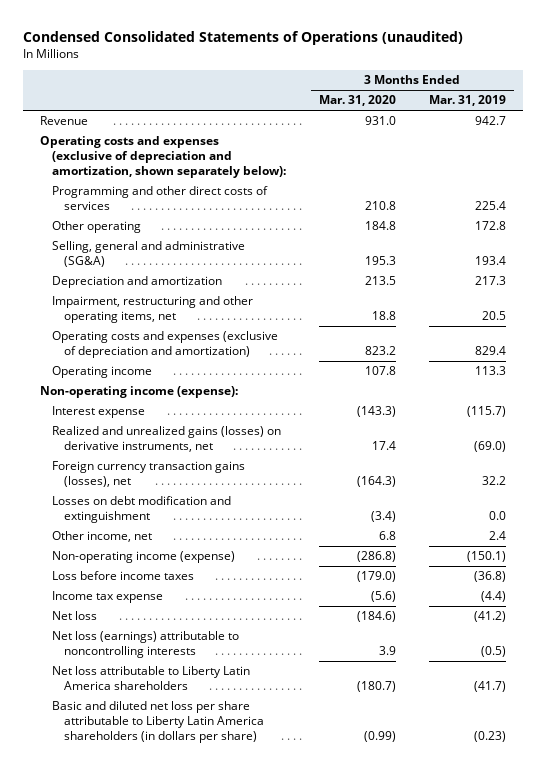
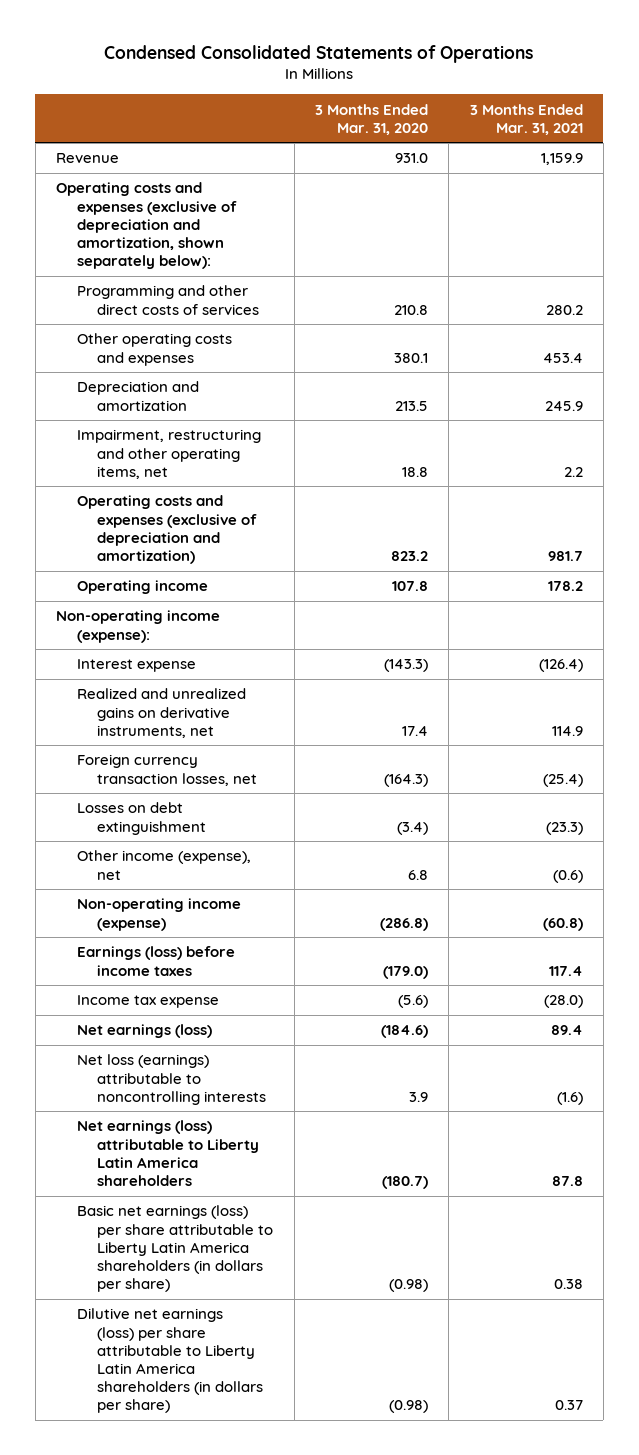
- Condensed Consolidated Statements of Operations (unaudited)
+ Condensed Consolidated Statements of Operations
- | 3 Months Ended Mar. 31, 2020 | 3 Months Ended Mar. 31, 2019
+ | 3 Months Ended Mar. 31, 2020 | 3 Months Ended Mar. 31, 2021
- Other operating | 184.8 | 172.8
- Selling, general and administrative (SG&A) | 195.3 | 193.4
+ Other operating costs and expenses | 380.1 | 453.4
- Realized and unrealized gains (losses) on derivative instruments, net | 17.4 | (69.0)
- Foreign currency transaction gains (losses), net | (164.3) | 32.2
- Losses on debt modification and extinguishment | (3.4) | 0.0
- Other income, net | 6.8 | 2.4
+ Realized and unrealized gains on derivative instruments, net | 17.4 | 114.9
+ Foreign currency transaction losses, net | (164.3) | (25.4)
+ Losses on debt extinguishment | (3.4) | (23.3)
+ Other income (expense), net | 6.8 | (0.6)
- Loss before income taxes | (179.0) | (36.8)
+ Earnings (loss) before income taxes | (179.0) | 117.4
- Net loss | (184.6) | (41.2)
+ Net earnings (loss) | (184.6) | 89.4
- Net loss attributable to Liberty Latin America shareholders | (180.7) | (41.7)
- Basic and diluted net loss per share attributable to Liberty Latin America shareholders (in dollars per share) | (0.99) | (0.23)
+ Net earnings (loss) attributable to Liberty Latin America shareholders | (180.7) | 87.8
+ Basic net earnings (loss) per share attributable to Liberty Latin America shareholders (in dollars per share) | (0.98) | 0.38
+ Dilutive net earnings (loss) per share attributable to Liberty Latin America shareholders (in dollars per share) | (0.98) | 0.37

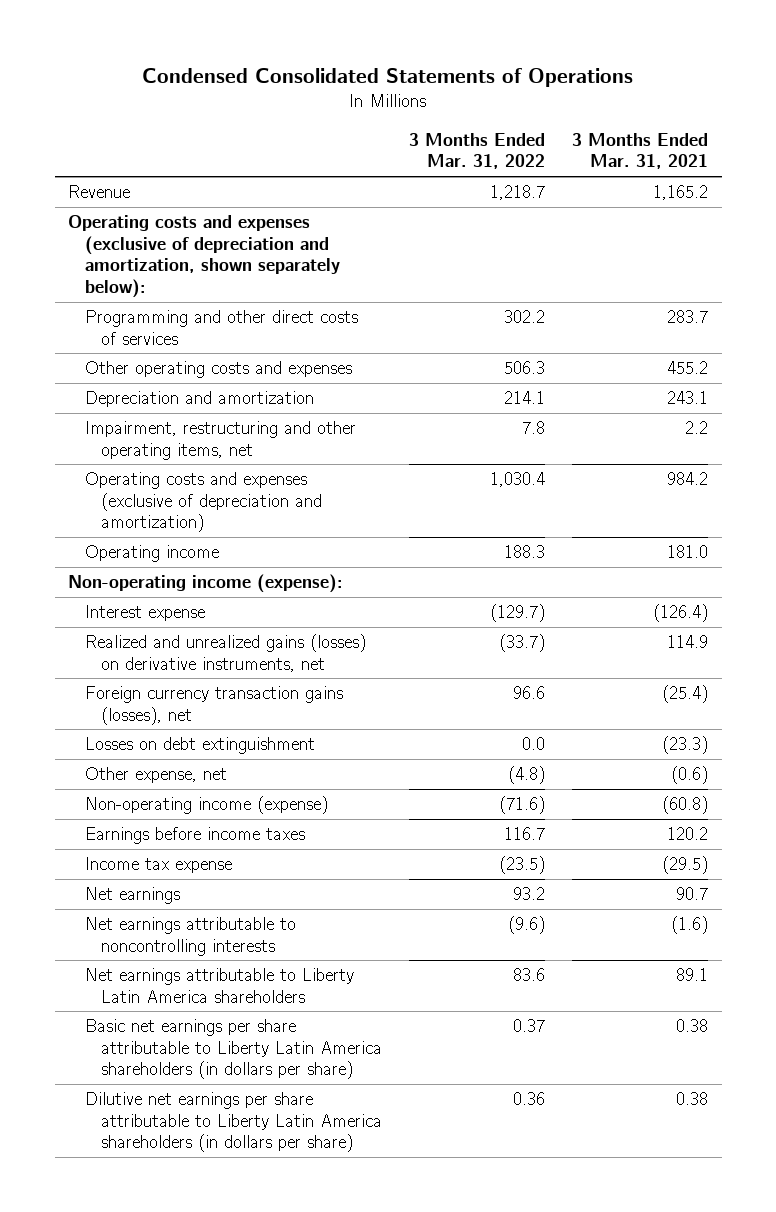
- | 3 Months Ended Mar. 31, 2020 | 3 Months Ended Mar. 31, 2021
+ | 3 Months Ended Mar. 31, 2022 | 3 Months Ended Mar. 31, 2021
- Revenue | 931.0 | 1,159.9
+ Revenue | 1,218.7 | 1,165.2
- Programming and other direct costs of services | 210.8 | 280.2
- Other operating costs and expenses | 380.1 | 453.4
- Depreciation and amortization | 213.5 | 245.9
+ Programming and other direct costs of services | 302.2 | 283.7
+ Other operating costs and expenses | 506.3 | 455.2
+ Depreciation and amortization | 214.1 | 243.1
- Operating costs and expenses (exclusive of depreciation and amortization) | 823.2 | 981.7
- Operating income | 107.8 | 178.2
+ Operating costs and expenses (exclusive of depreciation and amortization) | 1,030.4 | 984.2
+ Operating income | 188.3 | 181.0
- Realized and unrealized gains on derivative instruments, net | 17.4 | 114.9
- Foreign currency transaction losses, net | (164.3) | (25.4)
+ Realized and unrealized gains (losses) on derivative instruments, net | (33.7) | 114.9
+ Foreign currency transaction gains (losses), net | 96.6 | (25.4)
- Other income (expense), net | 6.8 | (0.6)
+ Other expense, net | (4.8) | (0.6)
- Earnings (loss) before income taxes | (179.0) | 117.4
- Income tax expense | (5.6) | (28.0)
- Net earnings (loss) | (184.6) | 89.4
- Net loss (earnings) attributable to noncontrolling interests | 3.9 | (1.6)
- Net earnings (loss) attributable to Liberty Latin America shareholders | (180.7) | 87.8
- Basic net earnings (loss) per share attributable to Liberty Latin America shareholders (in dollars per share) | (0.98) | 0.38
- Dilutive net earnings (loss) per share attributable to Liberty Latin America shareholders (in dollars per share) | (0.98) | 0.37
+ Earnings before income taxes | 116.7 | 120.2
+ Income tax expense | (23.5) | (29.5)
+ Net earnings | 93.2 | 90.7
+ Net earnings attributable to noncontrolling interests | (9.6) | (1.6)
+ Net earnings attributable to Liberty Latin America shareholders | 83.6 | 89.1
+ Basic net earnings per share attributable to Liberty Latin America shareholders (in dollars per share) | 0.37 | 0.38
+ Dilutive net earnings per share attributable to Liberty Latin America shareholders (in dollars per share) | 0.36 | 0.38

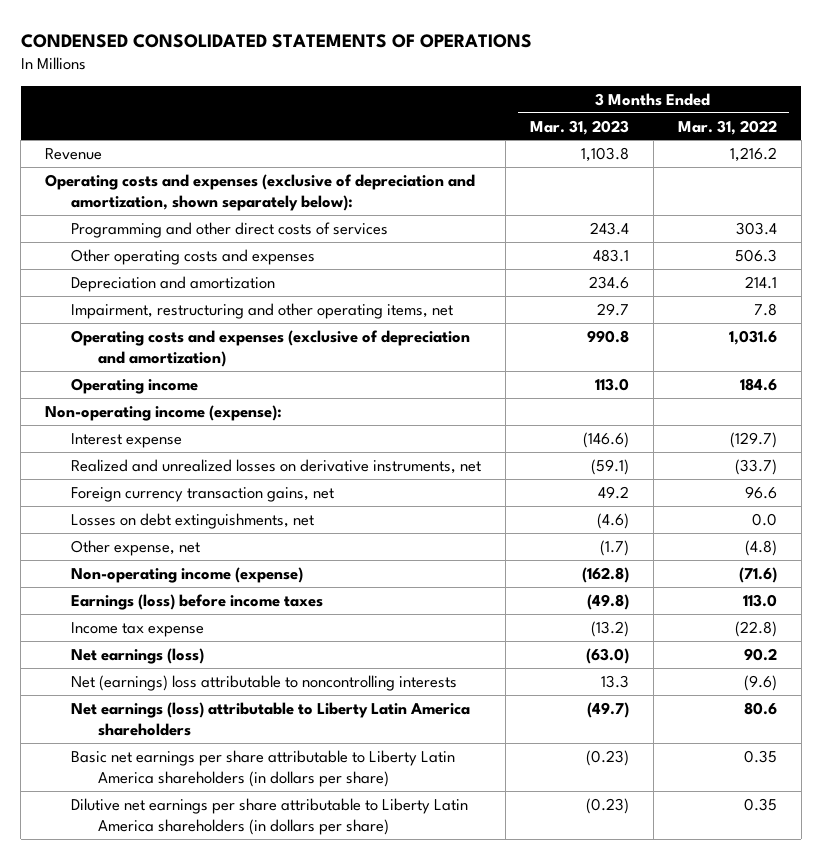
- Condensed Consolidated Statements of Operations
+ CONDENSED CONSOLIDATED STATEMENTS OF OPERATIONS
- | 3 Months Ended Mar. 31, 2022 | 3 Months Ended Mar. 31, 2021
+ | 3 Months Ended Mar. 31, 2023 | 3 Months Ended Mar. 31, 2022
- Revenue | 1,218.7 | 1,165.2
+ Revenue | 1,103.8 | 1,216.2
- Programming and other direct costs of services | 302.2 | 283.7
+ Programming and other direct costs of services | 243.4 | 303.4
- Operating costs and expenses (exclusive of depreciation and amortization) | 1,030.4 | 984.2
- Operating income | 188.3 | 181.0
+ Operating costs and expenses (exclusive of depreciation and amortization) | 990.8 | 1,031.6
+ Operating income | 113.0 | 184.6
- Realized and unrealized gains (losses) on derivative instruments, net | (33.7) | 114.9
- Foreign currency transaction gains (losses), net | 96.6 | (25.4)
- Losses on debt extinguishment | 0.0 | (23.3)
+ Realized and unrealized losses on derivative instruments, net | (59.1) | (33.7)
+ Foreign currency transaction gains, net | 49.2 | 96.6
+ Losses on debt extinguishments, net | (4.6) | 0.0
- Earnings before income taxes | 116.7 | 120.2
- Income tax expense | (23.5) | (29.5)
- Net earnings | 93.2 | 90.7
- Net earnings attributable to noncontrolling interests | (9.6) | (1.6)
- Net earnings attributable to Liberty Latin America shareholders | 83.6 | 89.1
- Basic net earnings per share attributable to Liberty Latin America shareholders (in dollars per share) | 0.37 | 0.38
- Dilutive net earnings per share attributable to Liberty Latin America shareholders (in dollars per share) | 0.36 | 0.38
+ Earnings (loss) before income taxes | (49.8) | 113.0
+ Income tax expense | (13.2) | (22.8)
+ Net earnings (loss) | (63.0) | 90.2
+ Net (earnings) loss attributable to noncontrolling interests | 13.3 | (9.6)
+ Net earnings (loss) attributable to Liberty Latin America shareholders | (49.7) | 80.6
+ Basic net earnings per share attributable to Liberty Latin America shareholders (in dollars per share) | (0.23) | 0.35
+ Dilutive net earnings per share attributable to Liberty Latin America shareholders (in dollars per share) | (0.23) | 0.35

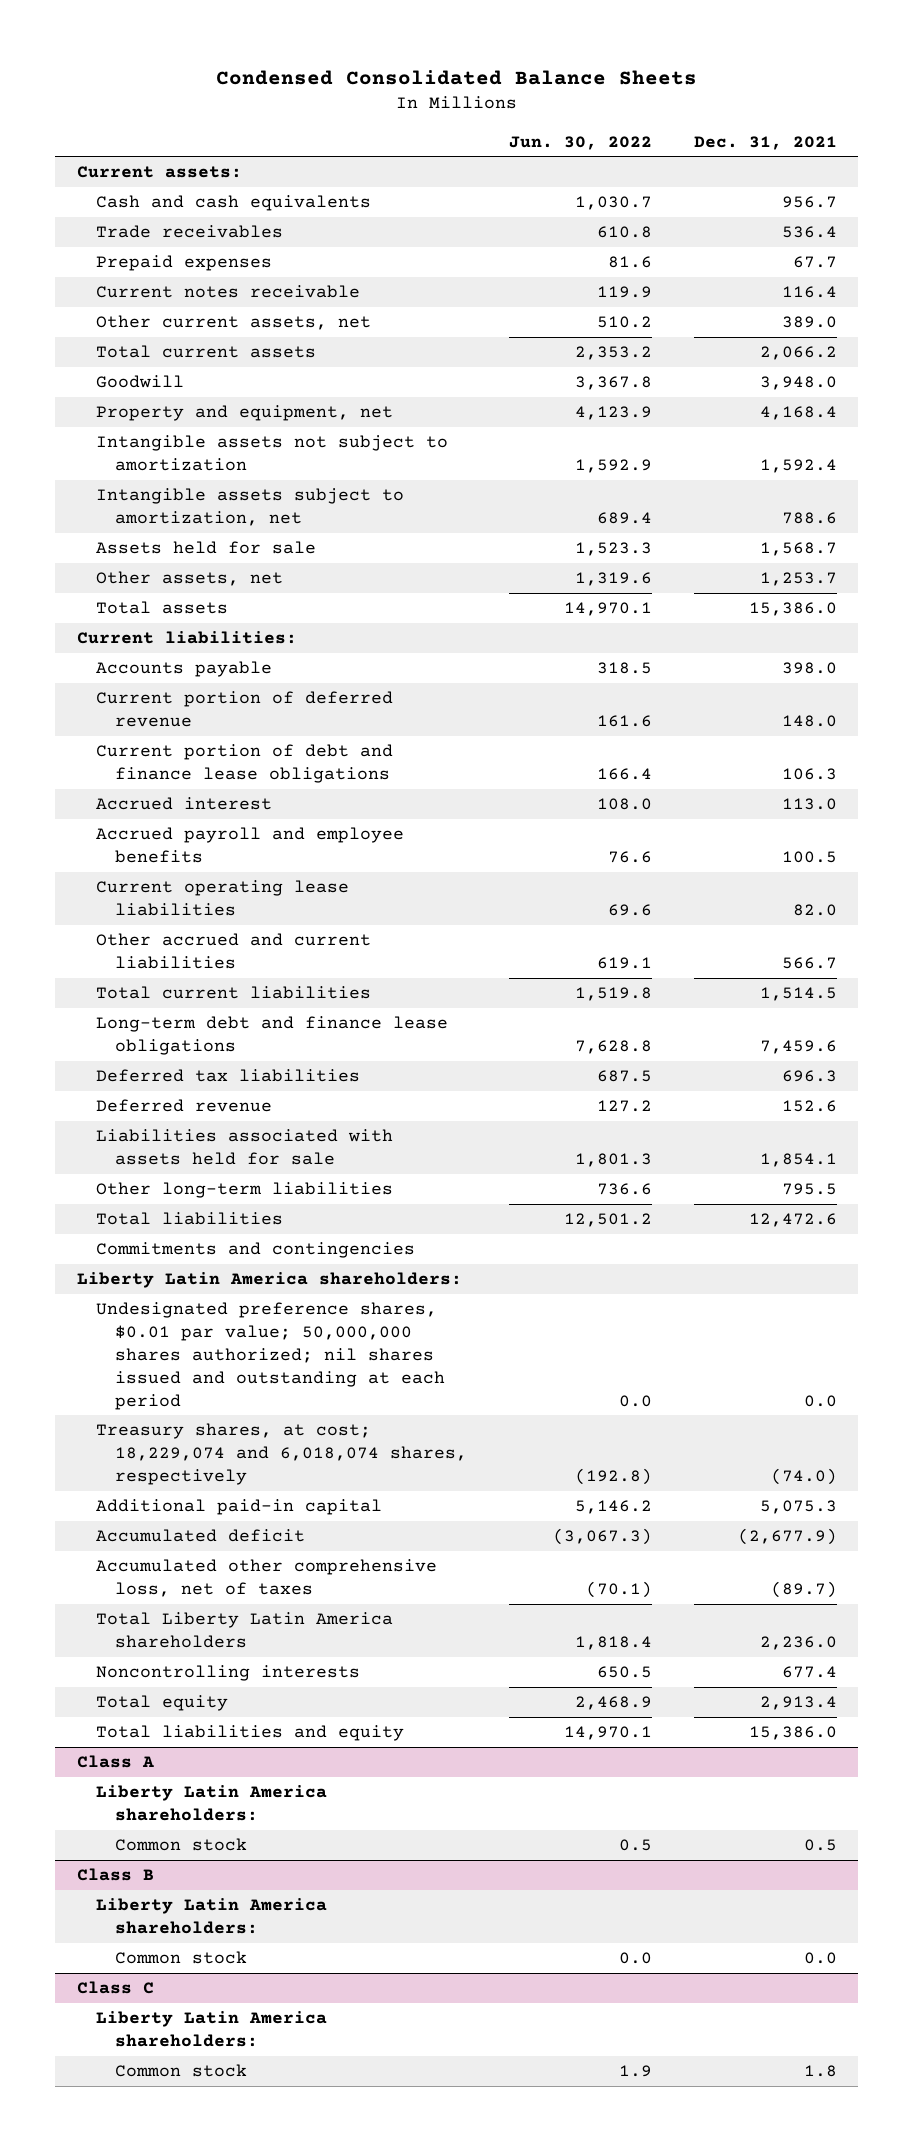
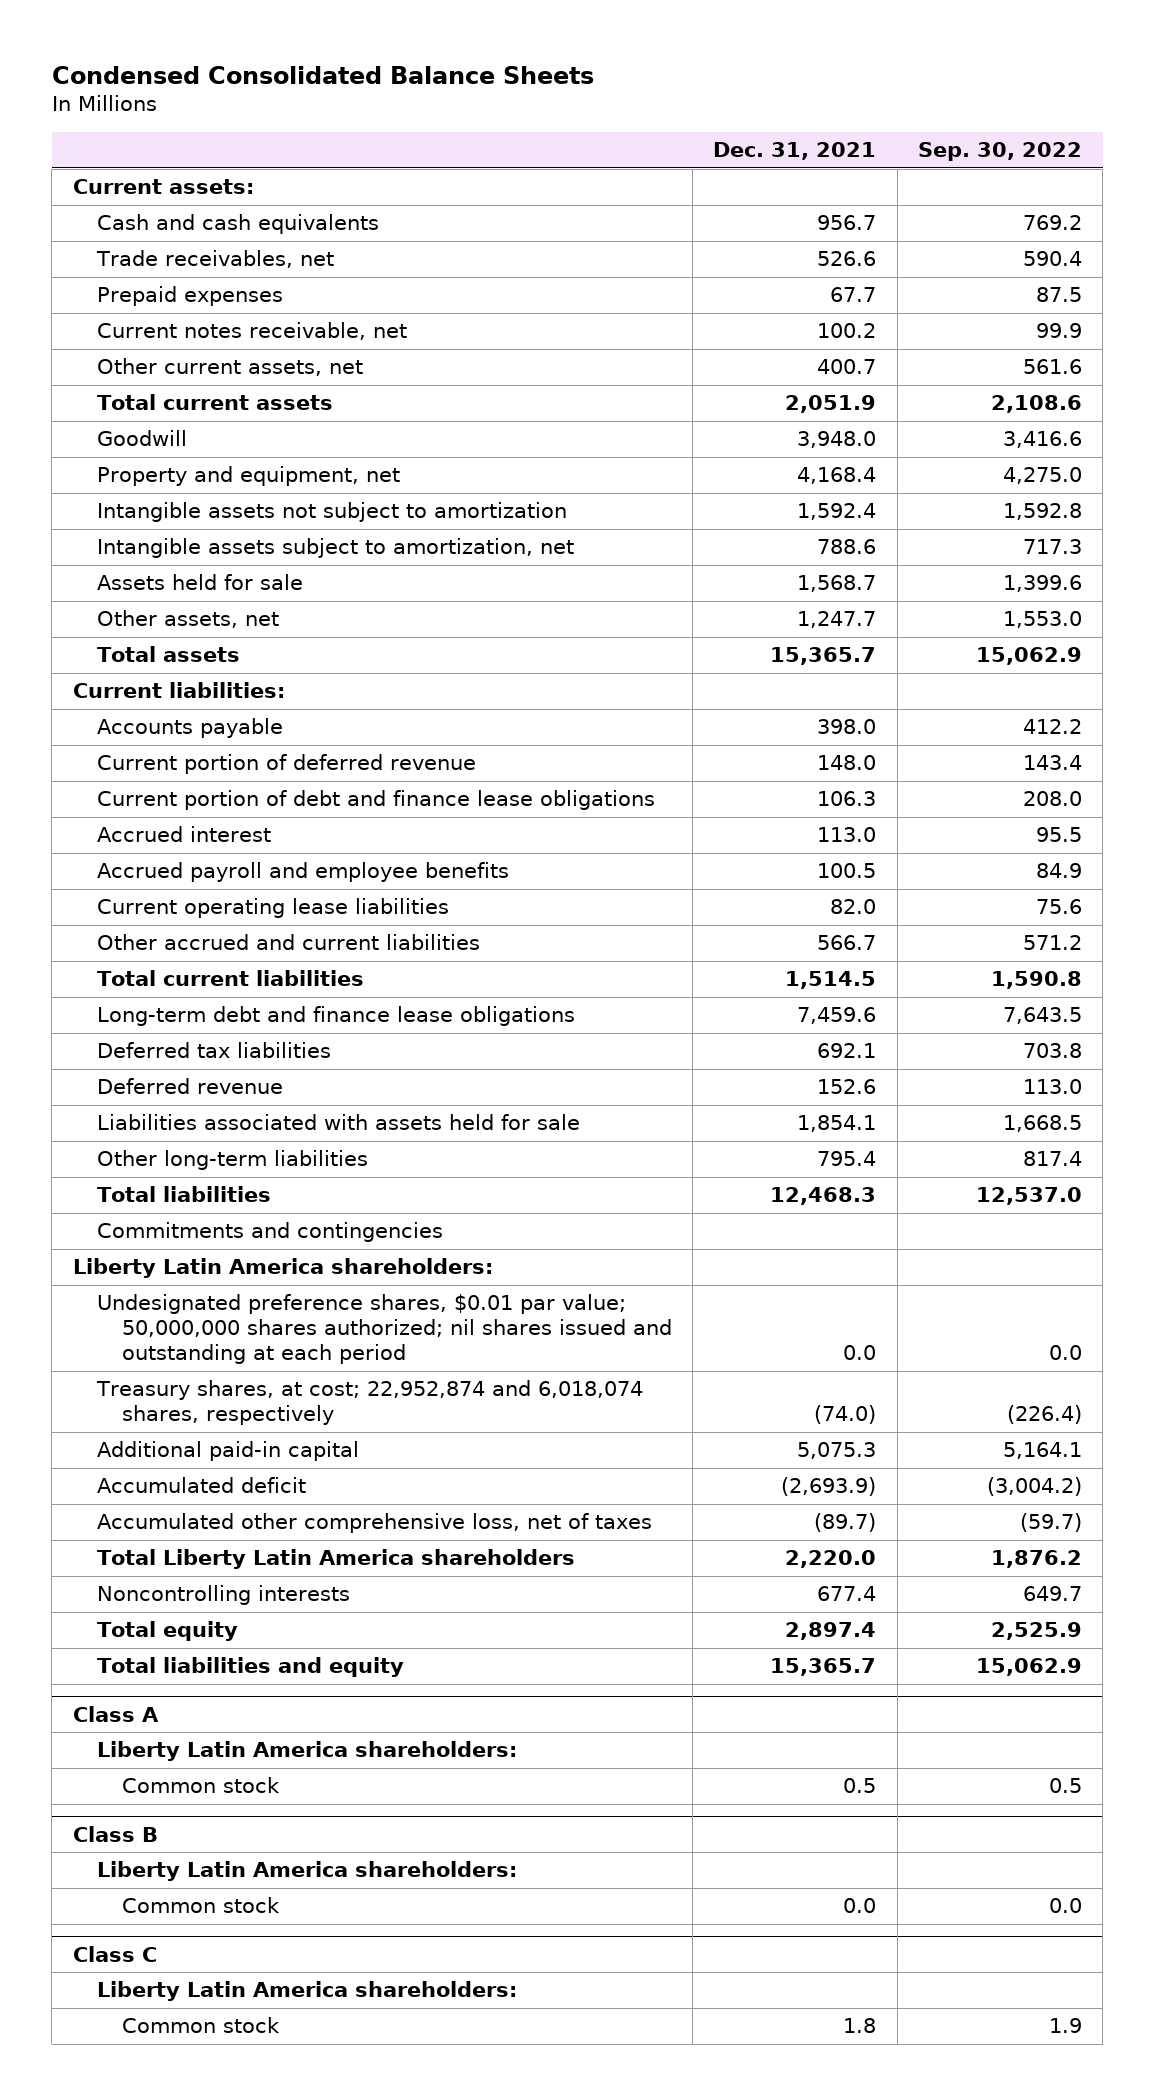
- | Jun. 30, 2022 | Dec. 31, 2021
+ | Dec. 31, 2021 | Sep. 30, 2022
- Trade receivables | 610.8 | 536.4
+ Trade receivables, net | 526.6 | 590.4
- Current notes receivable | 119.9 | 116.4
- Other current assets, net | 510.2 | 389.0
- Total current assets | 2,353.2 | 2,066.2
+ Current notes receivable, net | 100.2 | 99.9
+ Other current assets, net | 400.7 | 561.6
+ Total current assets | 2,051.9 | 2,108.6
- Other assets, net | 1,319.6 | 1,253.7
- Total assets | 14,970.1 | 15,386.0
+ Other assets, net | 1,247.7 | 1,553.0
+ Total assets | 15,365.7 | 15,062.9
- Deferred tax liabilities | 687.5 | 696.3
+ Deferred tax liabilities | 692.1 | 703.8
- Other long-term liabilities | 736.6 | 795.5
- Total liabilities | 12,501.2 | 12,472.6
+ Other long-term liabilities | 795.4 | 817.4
+ Total liabilities | 12,468.3 | 12,537.0
- Treasury shares, at cost; 18,229,074 and 6,018,074 shares, respectively | (192.8) | (74.0)
+ Treasury shares, at cost; 22,952,874 and 6,018,074 shares, respectively | (74.0) | (226.4)
- Accumulated deficit | (3,067.3) | (2,677.9)
+ Accumulated deficit | (2,693.9) | (3,004.2)
- Total Liberty Latin America shareholders | 1,818.4 | 2,236.0
+ Total Liberty Latin America shareholders | 2,220.0 | 1,876.2
- Total equity | 2,468.9 | 2,913.4
- Total liabilities and equity | 14,970.1 | 15,386.0
+ Total equity | 2,897.4 | 2,525.9
+ Total liabilities and equity | 15,365.7 | 15,062.9

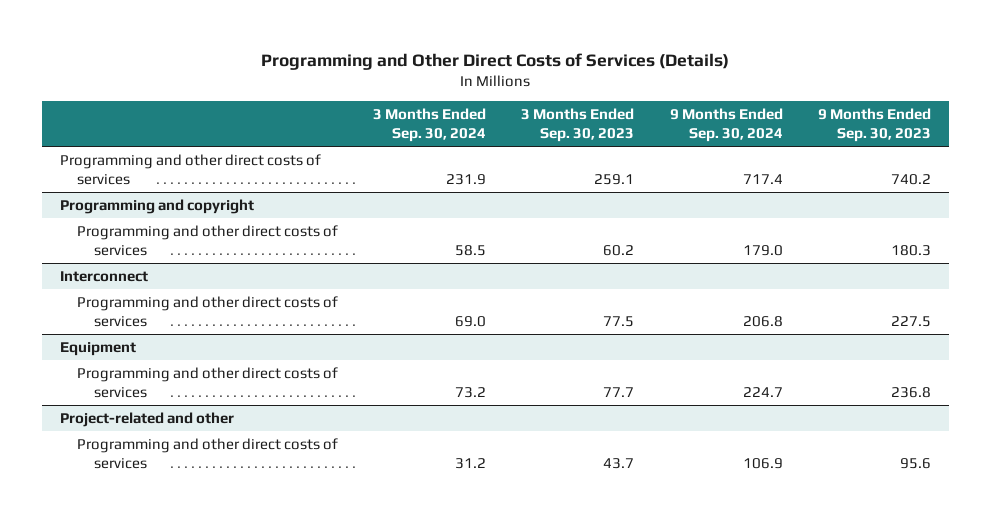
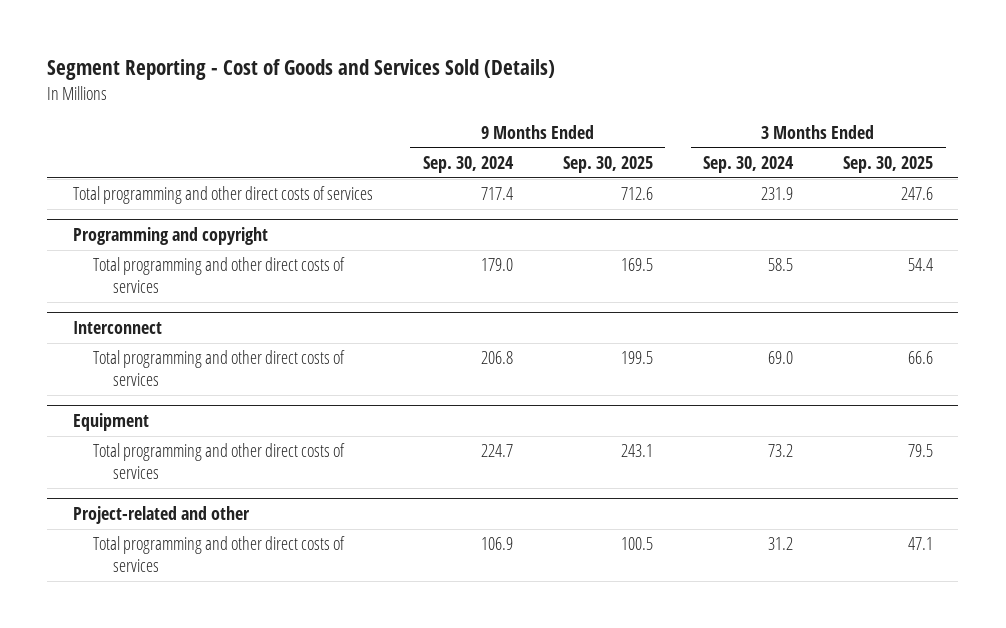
- Programming and Other Direct Costs of Services (Details)
+ Segment Reporting - Cost of Goods and Services Sold (Details)
- | 3 Months Ended Sep. 30, 2024 | 3 Months Ended Sep. 30, 2023 | 9 Months Ended Sep. 30, 2024 | 9 Months Ended Sep. 30, 2023
+ | 9 Months Ended Sep. 30, 2024 | 9 Months Ended Sep. 30, 2025 | 3 Months Ended Sep. 30, 2024 | 3 Months Ended Sep. 30, 2025
- Programming and other direct costs of services | 231.9 | 259.1 | 717.4 | 740.2
+ Total programming and other direct costs of services | 717.4 | 712.6 | 231.9 | 247.6
@ Programming and copyright
- Programming and other direct costs of services | 58.5 | 60.2 | 179.0 | 180.3
+ Total programming and other direct costs of services | 179.0 | 169.5 | 58.5 | 54.4
@ Interconnect
- Programming and other direct costs of services | 69.0 | 77.5 | 206.8 | 227.5
+ Total programming and other direct costs of services | 206.8 | 199.5 | 69.0 | 66.6
@ Equipment
- Programming and other direct costs of services | 73.2 | 77.7 | 224.7 | 236.8
+ Total programming and other direct costs of services | 224.7 | 243.1 | 73.2 | 79.5
@ Project-related and other
- Programming and other direct costs of services | 31.2 | 43.7 | 106.9 | 95.6
+ Total programming and other direct costs of services | 106.9 | 100.5 | 31.2 | 47.1

